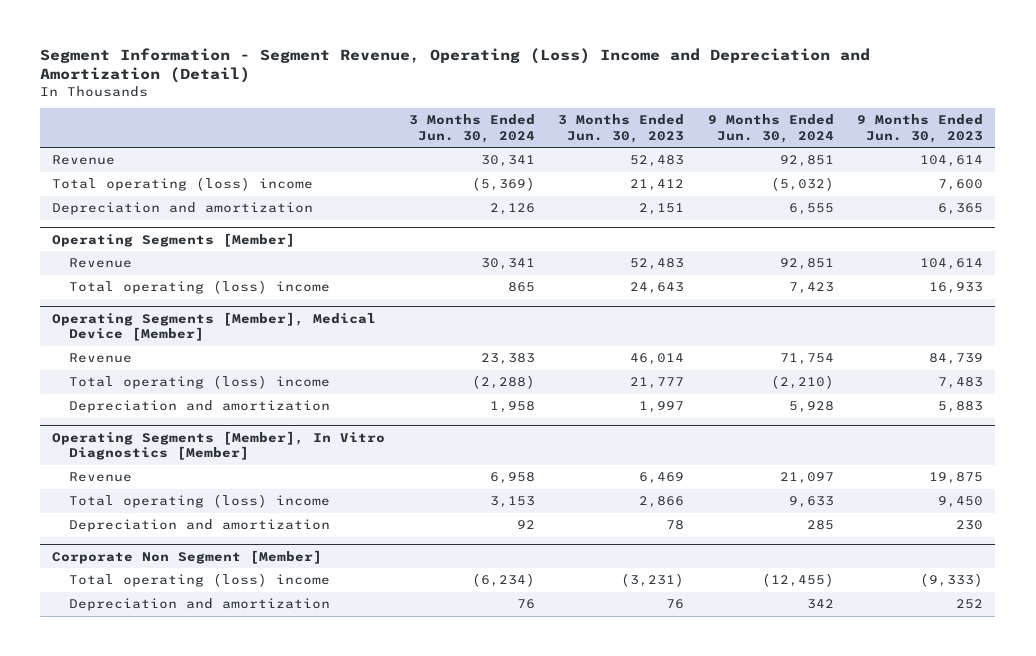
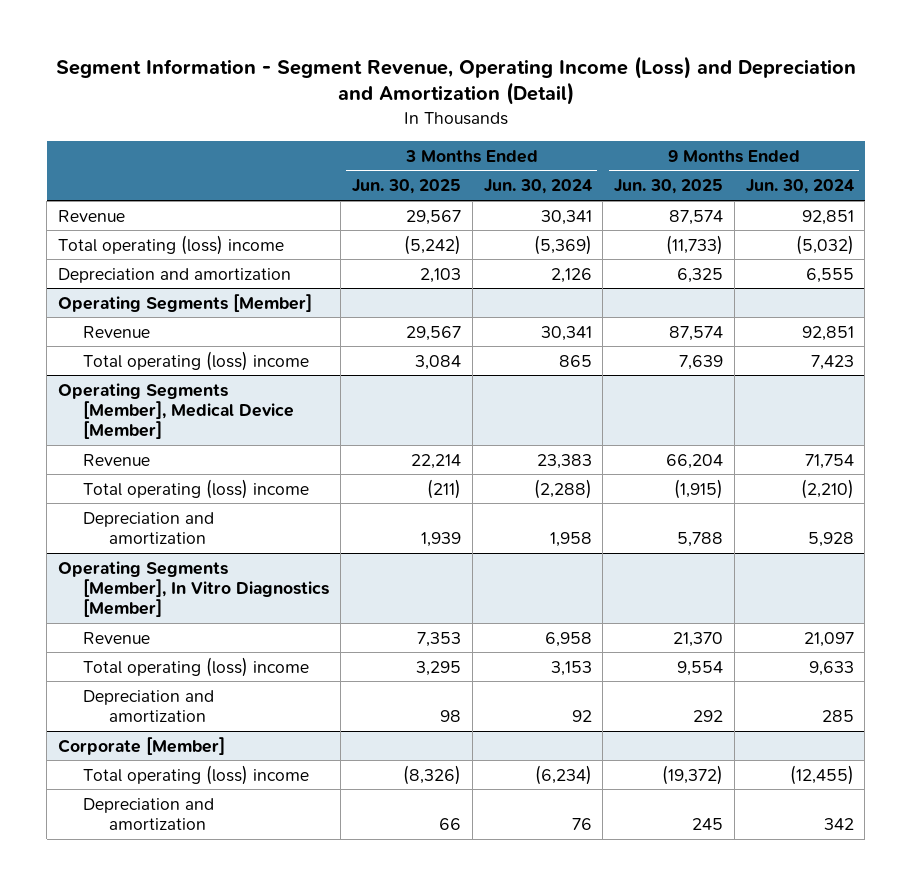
- Segment Information - Segment Revenue, Operating (Loss) Income and Depreciation and Amortization (Detail)
+ Segment Information - Segment Revenue, Operating Income (Loss) and Depreciation and Amortization (Detail)
- | 3 Months Ended Jun. 30, 2024 | 3 Months Ended Jun. 30, 2023 | 9 Months Ended Jun. 30, 2024 | 9 Months Ended Jun. 30, 2023
+ | 3 Months Ended Jun. 30, 2025 | 3 Months Ended Jun. 30, 2024 | 9 Months Ended Jun. 30, 2025 | 9 Months Ended Jun. 30, 2024
- Corporate Non Segment [Member]
+ Corporate [Member]

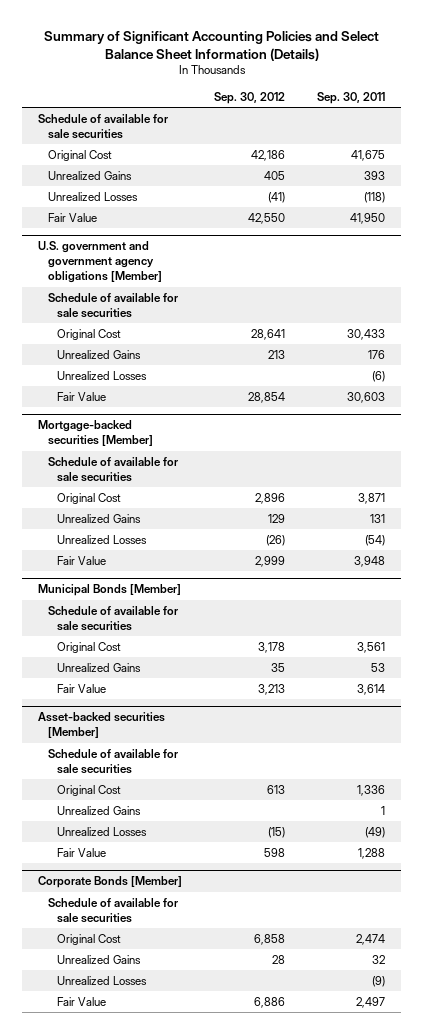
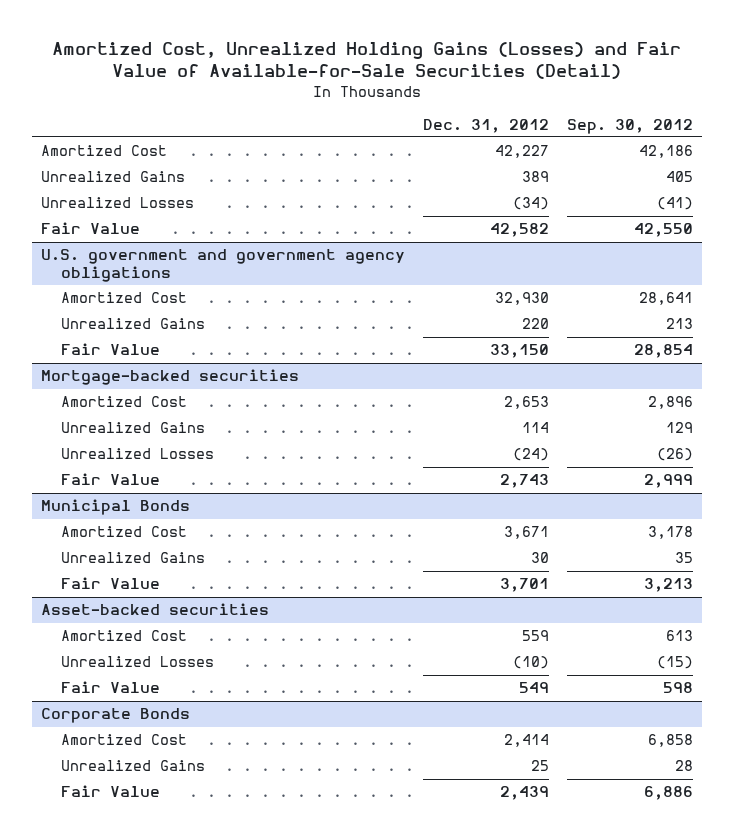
- Summary of Significant Accounting Policies and Select Balance Sheet Information (Details)
+ Amortized Cost, Unrealized Holding Gains (Losses) and Fair Value of Available-for-Sale Securities (Detail)
- | Sep. 30, 2012 | Sep. 30, 2011
+ | Dec. 31, 2012 | Sep. 30, 2012
- Schedule of available for sale securities
- Original Cost | 42,186 | 41,675
+ Amortized Cost | 42,227 | 42,186
- U.S. government and government agency obligations [Member]
- Schedule of available for sale securities
- Original Cost | 28,641 | 30,433
+ U.S. government and government agency obligations
+ Amortized Cost | 32,930 | 28,641
- Unrealized Losses | | (6)
- Mortgage-backed securities [Member]
- Schedule of available for sale securities
- Original Cost | 2,896 | 3,871
+ Mortgage-backed securities
+ Amortized Cost | 2,653 | 2,896
- Municipal Bonds [Member]
- Schedule of available for sale securities
- Original Cost | 3,178 | 3,561
+ Municipal Bonds
+ Amortized Cost | 3,671 | 3,178
- Asset-backed securities [Member]
- Schedule of available for sale securities
- Original Cost | 613 | 1,336
- Unrealized Gains | | 1
+ Asset-backed securities
+ Amortized Cost | 559 | 613
- Corporate Bonds [Member]
- Schedule of available for sale securities
- Original Cost | 6,858 | 2,474
+ Corporate Bonds
+ Amortized Cost | 2,414 | 6,858
- Unrealized Losses | | (9)

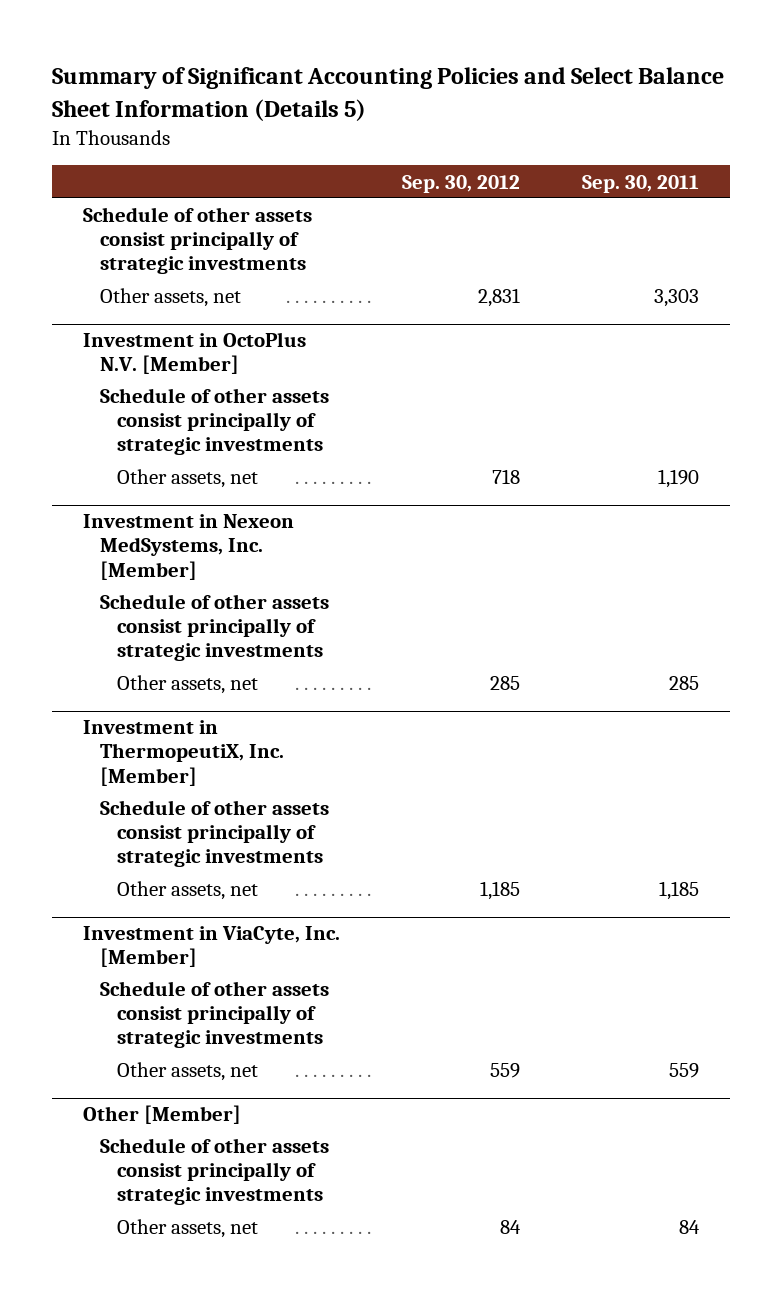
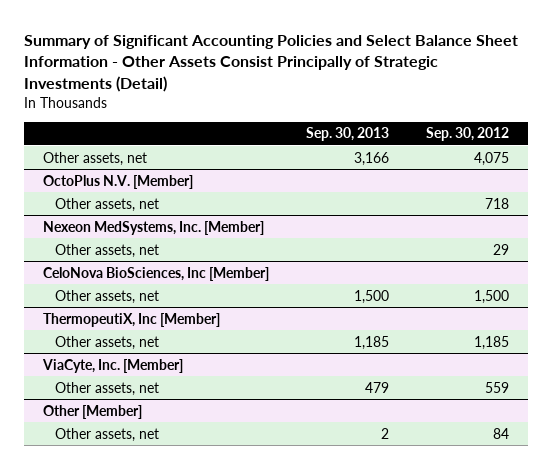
- Summary of Significant Accounting Policies and Select Balance Sheet Information (Details 5)
+ Summary of Significant Accounting Policies and Select Balance Sheet Information - Other Assets Consist Principally of Strategic Investments (Detail)
- | Sep. 30, 2012 | Sep. 30, 2011
+ | Sep. 30, 2013 | Sep. 30, 2012
- Schedule of other assets consist principally of strategic investments
- Other assets, net | 2,831 | 3,303
- Investment in OctoPlus N.V. [Member]
- Schedule of other assets consist principally of strategic investments
+ Other assets, net | 3,166 | 4,075
+ OctoPlus N.V. [Member]
- Investment in Nexeon MedSystems, Inc. [Member]
- Schedule of other assets consist principally of strategic investments
- Other assets, net | 285 | 285
- Investment in ThermopeutiX, Inc. [Member]
- Schedule of other assets consist principally of strategic investments
+ Nexeon MedSystems, Inc. [Member]
+ Other assets, net | | 29
+ CeloNova BioSciences, Inc [Member]
+ Other assets, net | 1,500 | 1,500
+ ThermopeutiX, Inc [Member]
- Investment in ViaCyte, Inc. [Member]
- Schedule of other assets consist principally of strategic investments
+ ViaCyte, Inc. [Member]
@ Other [Member]
- Schedule of other assets consist principally of strategic investments

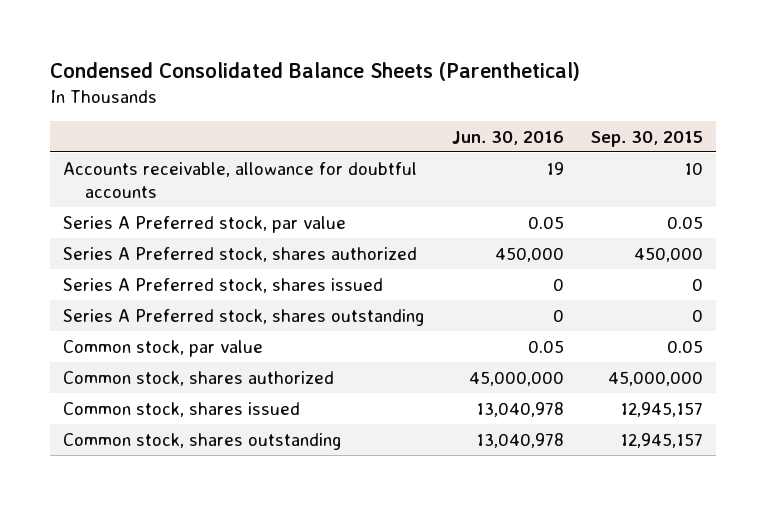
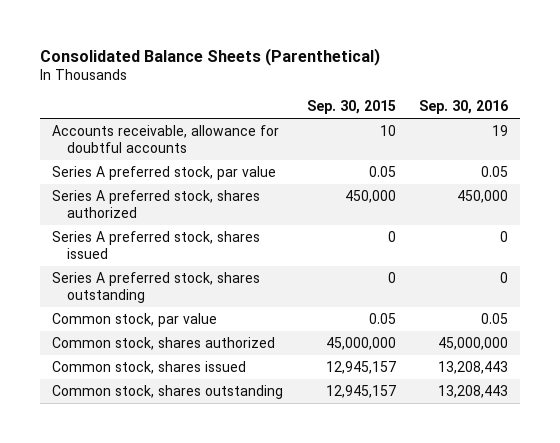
- Condensed Consolidated Balance Sheets (Parenthetical)
+ Consolidated Balance Sheets (Parenthetical)
- | Jun. 30, 2016 | Sep. 30, 2015
+ | Sep. 30, 2015 | Sep. 30, 2016
- Series A Preferred stock, par value | 0.05 | 0.05
- Series A Preferred stock, shares authorized | 450,000 | 450,000
- Series A Preferred stock, shares issued | 0 | 0
- Series A Preferred stock, shares outstanding | 0 | 0
+ Series A preferred stock, par value | 0.05 | 0.05
+ Series A preferred stock, shares authorized | 450,000 | 450,000
+ Series A preferred stock, shares issued | 0 | 0
+ Series A preferred stock, shares outstanding | 0 | 0

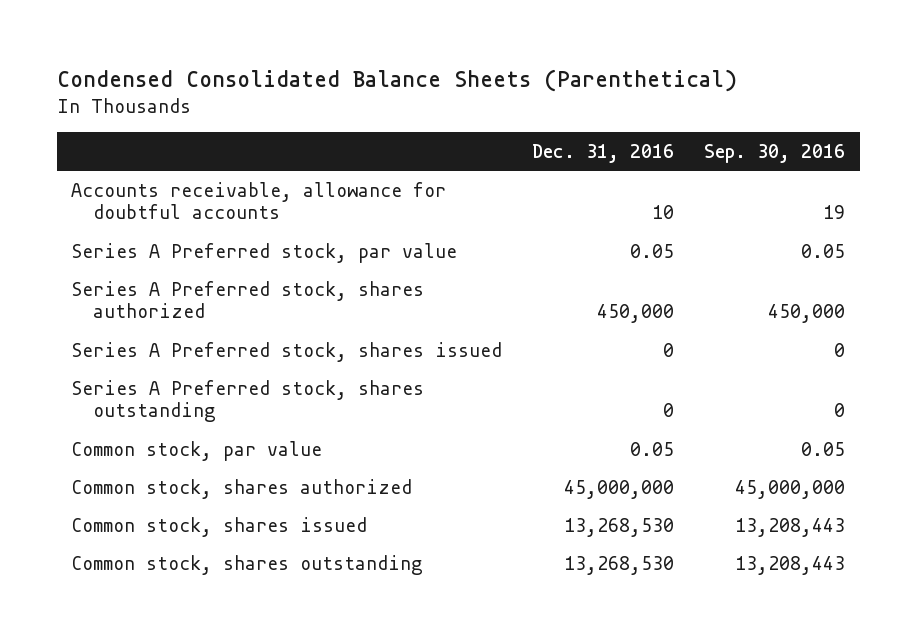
- Consolidated Balance Sheets (Parenthetical)
+ Condensed Consolidated Balance Sheets (Parenthetical)
- | Sep. 30, 2015 | Sep. 30, 2016
+ | Dec. 31, 2016 | Sep. 30, 2016
- Series A preferred stock, par value | 0.05 | 0.05
- Series A preferred stock, shares authorized | 450,000 | 450,000
- Series A preferred stock, shares issued | 0 | 0
- Series A preferred stock, shares outstanding | 0 | 0
+ Series A Preferred stock, par value | 0.05 | 0.05
+ Series A Preferred stock, shares authorized | 450,000 | 450,000
+ Series A Preferred stock, shares issued | 0 | 0
+ Series A Preferred stock, shares outstanding | 0 | 0

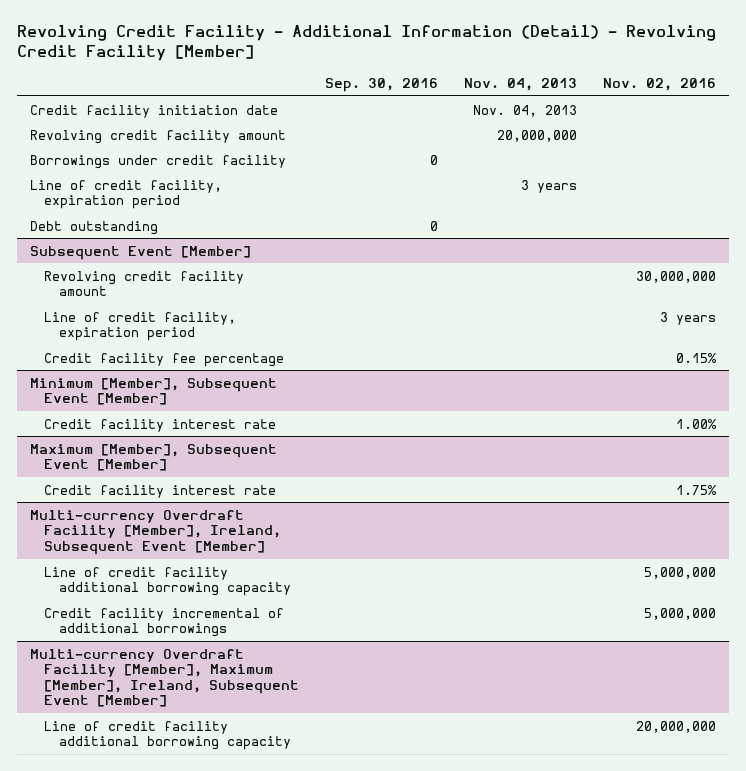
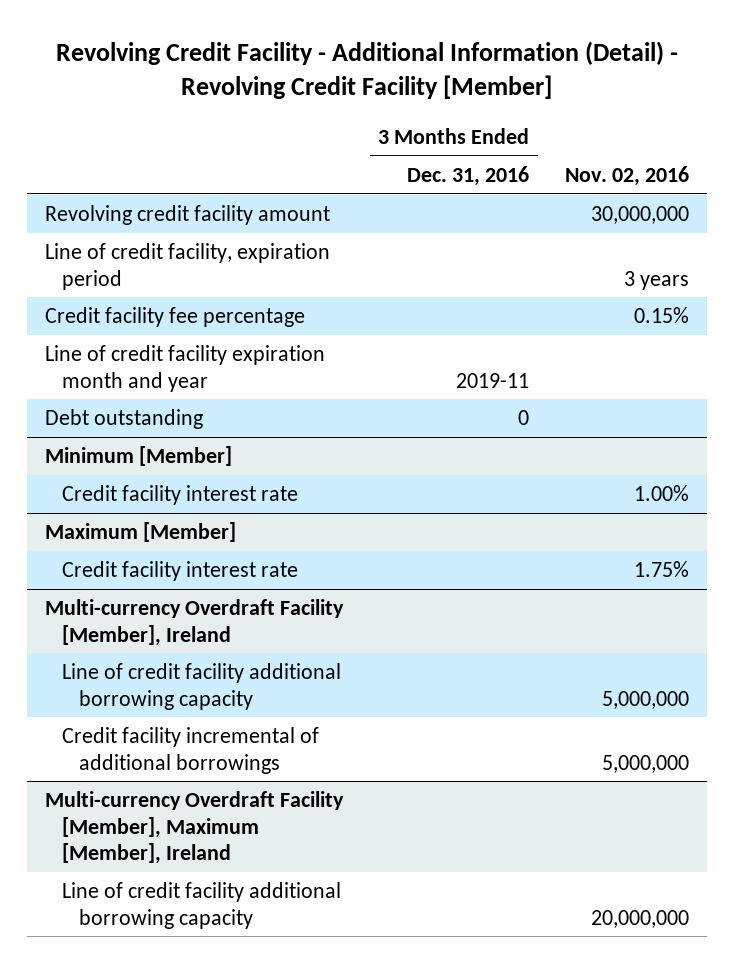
- | Sep. 30, 2016 | Nov. 04, 2013 | Nov. 02, 2016
+ | 3 Months Ended Dec. 31, 2016 | Nov. 02, 2016
- Credit facility initiation date | | Nov. 04, 2013 |
- Revolving credit facility amount | | 20,000,000 |
- Borrowings under credit facility | 0 | |
- Line of credit facility, expiration period | | 3 years |
- Subsequent Event [Member]
- Minimum [Member], Subsequent Event [Member]
+ Line of credit facility expiration month and year | 2019-11 |
moved down: Debt outstanding | 0 |
+ Minimum [Member]
- Maximum [Member], Subsequent Event [Member]
+ Maximum [Member]
- Multi-currency Overdraft Facility [Member], Ireland, Subsequent Event [Member]
+ Multi-currency Overdraft Facility [Member], Ireland
- Multi-currency Overdraft Facility [Member], Maximum [Member], Ireland, Subsequent Event [Member]
+ Multi-currency Overdraft Facility [Member], Maximum [Member], Ireland

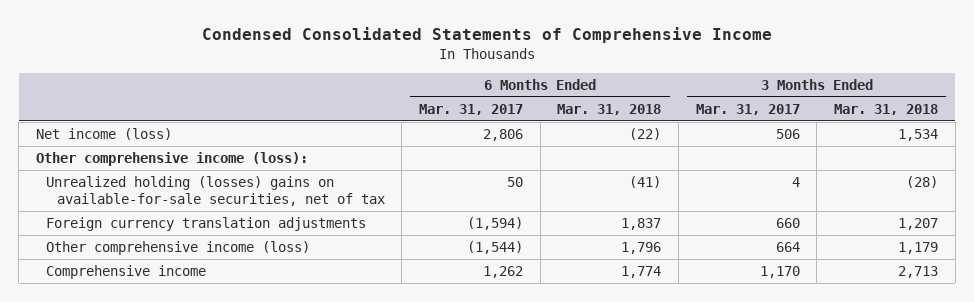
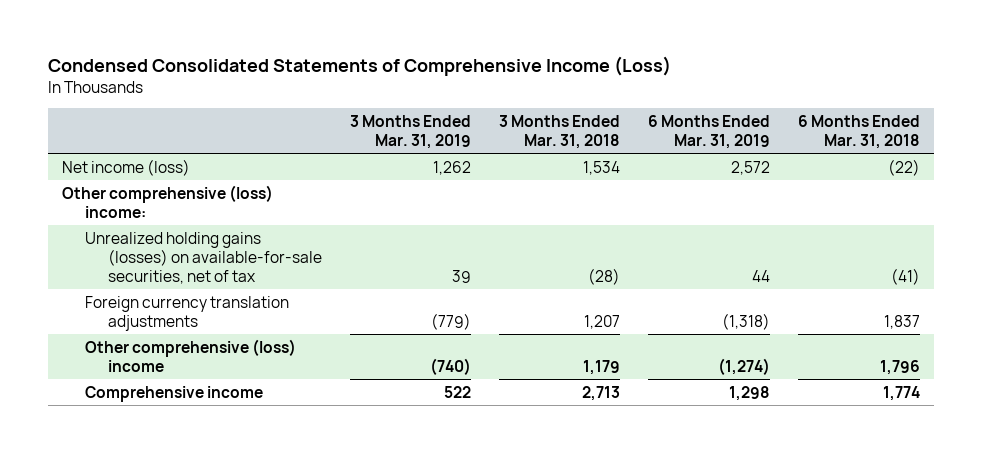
- Condensed Consolidated Statements of Comprehensive Income
+ Condensed Consolidated Statements of Comprehensive Income (Loss)
- | 6 Months Ended Mar. 31, 2017 | 6 Months Ended Mar. 31, 2018 | 3 Months Ended Mar. 31, 2017 | 3 Months Ended Mar. 31, 2018
+ | 3 Months Ended Mar. 31, 2019 | 3 Months Ended Mar. 31, 2018 | 6 Months Ended Mar. 31, 2019 | 6 Months Ended Mar. 31, 2018
- Other comprehensive income (loss):
- Unrealized holding (losses) gains on available-for-sale securities, net of tax | 50 | (41) | 4 | (28)
+ Other comprehensive (loss) income:
+ Unrealized holding gains (losses) on available-for-sale securities, net of tax | 39 | (28) | 44 | (41)
- Other comprehensive income (loss) | (1,544) | 1,796 | 664 | 1,179
+ Other comprehensive (loss) income | (740) | 1,179 | (1,274) | 1,796

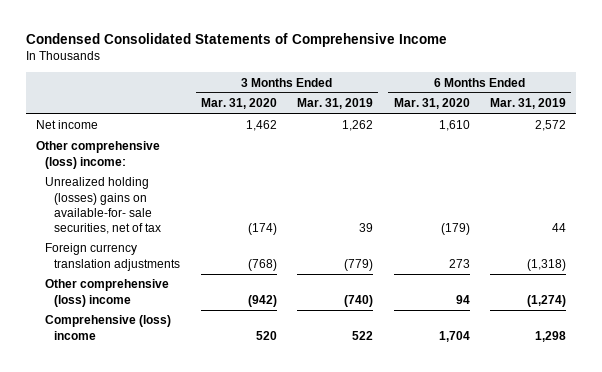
- Condensed Consolidated Statements of Comprehensive Income (Loss)
+ Condensed Consolidated Statements of Comprehensive Income
- | 3 Months Ended Mar. 31, 2019 | 3 Months Ended Mar. 31, 2018 | 6 Months Ended Mar. 31, 2019 | 6 Months Ended Mar. 31, 2018
+ | 3 Months Ended Mar. 31, 2020 | 3 Months Ended Mar. 31, 2019 | 6 Months Ended Mar. 31, 2020 | 6 Months Ended Mar. 31, 2019
- Net income (loss) | 1,262 | 1,534 | 2,572 | (22)
+ Net income | 1,462 | 1,262 | 1,610 | 2,572
- Unrealized holding gains (losses) on available-for-sale securities, net of tax | 39 | (28) | 44 | (41)
+ Unrealized holding (losses) gains on available-for- sale securities, net of tax | (174) | 39 | (179) | 44
- Comprehensive income | 522 | 2,713 | 1,298 | 1,774
+ Comprehensive (loss) income | 520 | 522 | 1,704 | 1,298

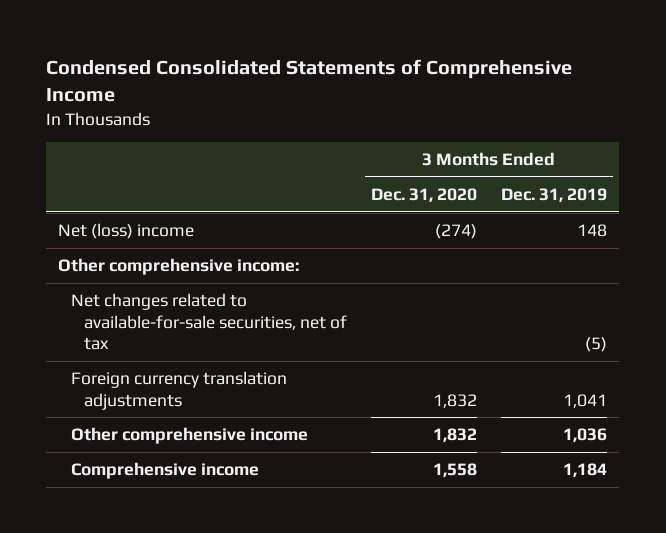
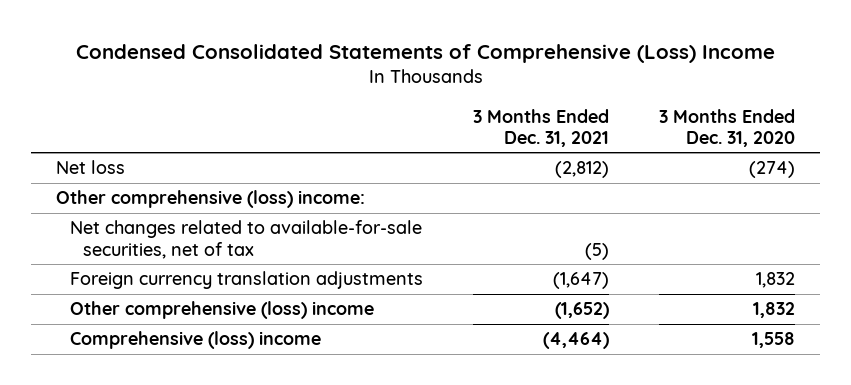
- Condensed Consolidated Statements of Comprehensive Income
+ Condensed Consolidated Statements of Comprehensive (Loss) Income
- | 3 Months Ended Dec. 31, 2020 | 3 Months Ended Dec. 31, 2019
+ | 3 Months Ended Dec. 31, 2021 | 3 Months Ended Dec. 31, 2020
- Net (loss) income | (274) | 148
- Other comprehensive income:
+ Net loss | (2,812) | (274)
+ Other comprehensive (loss) income:
- Other comprehensive income | 1,832 | 1,036
- Comprehensive income | 1,558 | 1,184
+ Other comprehensive (loss) income | (1,652) | 1,832
+ Comprehensive (loss) income | (4,464) | 1,558

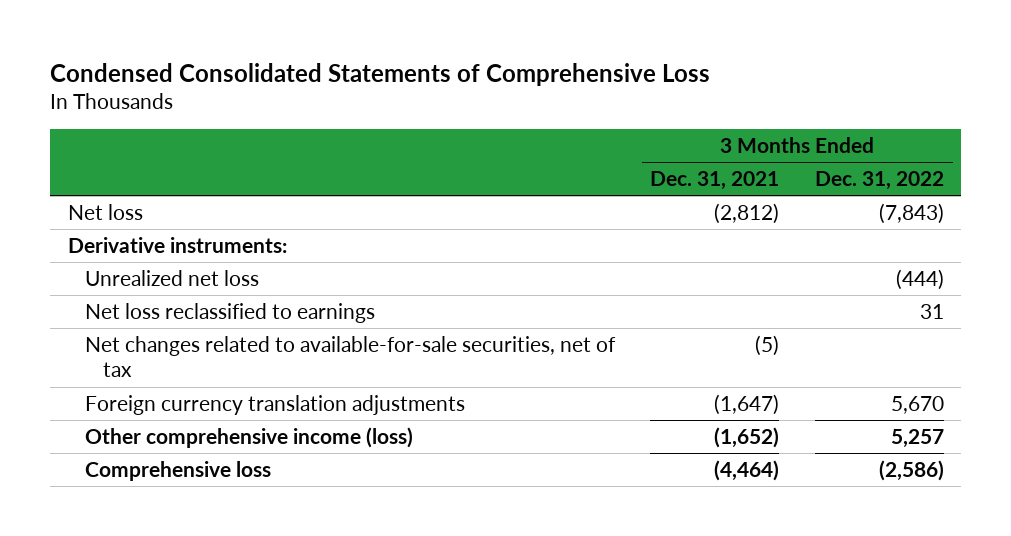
- Condensed Consolidated Statements of Comprehensive (Loss) Income
+ Condensed Consolidated Statements of Comprehensive Loss
- | 3 Months Ended Dec. 31, 2021 | 3 Months Ended Dec. 31, 2020
+ | 3 Months Ended Dec. 31, 2021 | 3 Months Ended Dec. 31, 2022
- Other comprehensive (loss) income:
+ Derivative instruments:
+ Unrealized net loss | | (444)
+ Net loss reclassified to earnings | | 31
- Other comprehensive (loss) income | (1,652) | 1,832
- Comprehensive (loss) income | (4,464) | 1,558
+ Other comprehensive income (loss) | (1,652) | 5,257
+ Comprehensive loss | (4,464) | (2,586)

